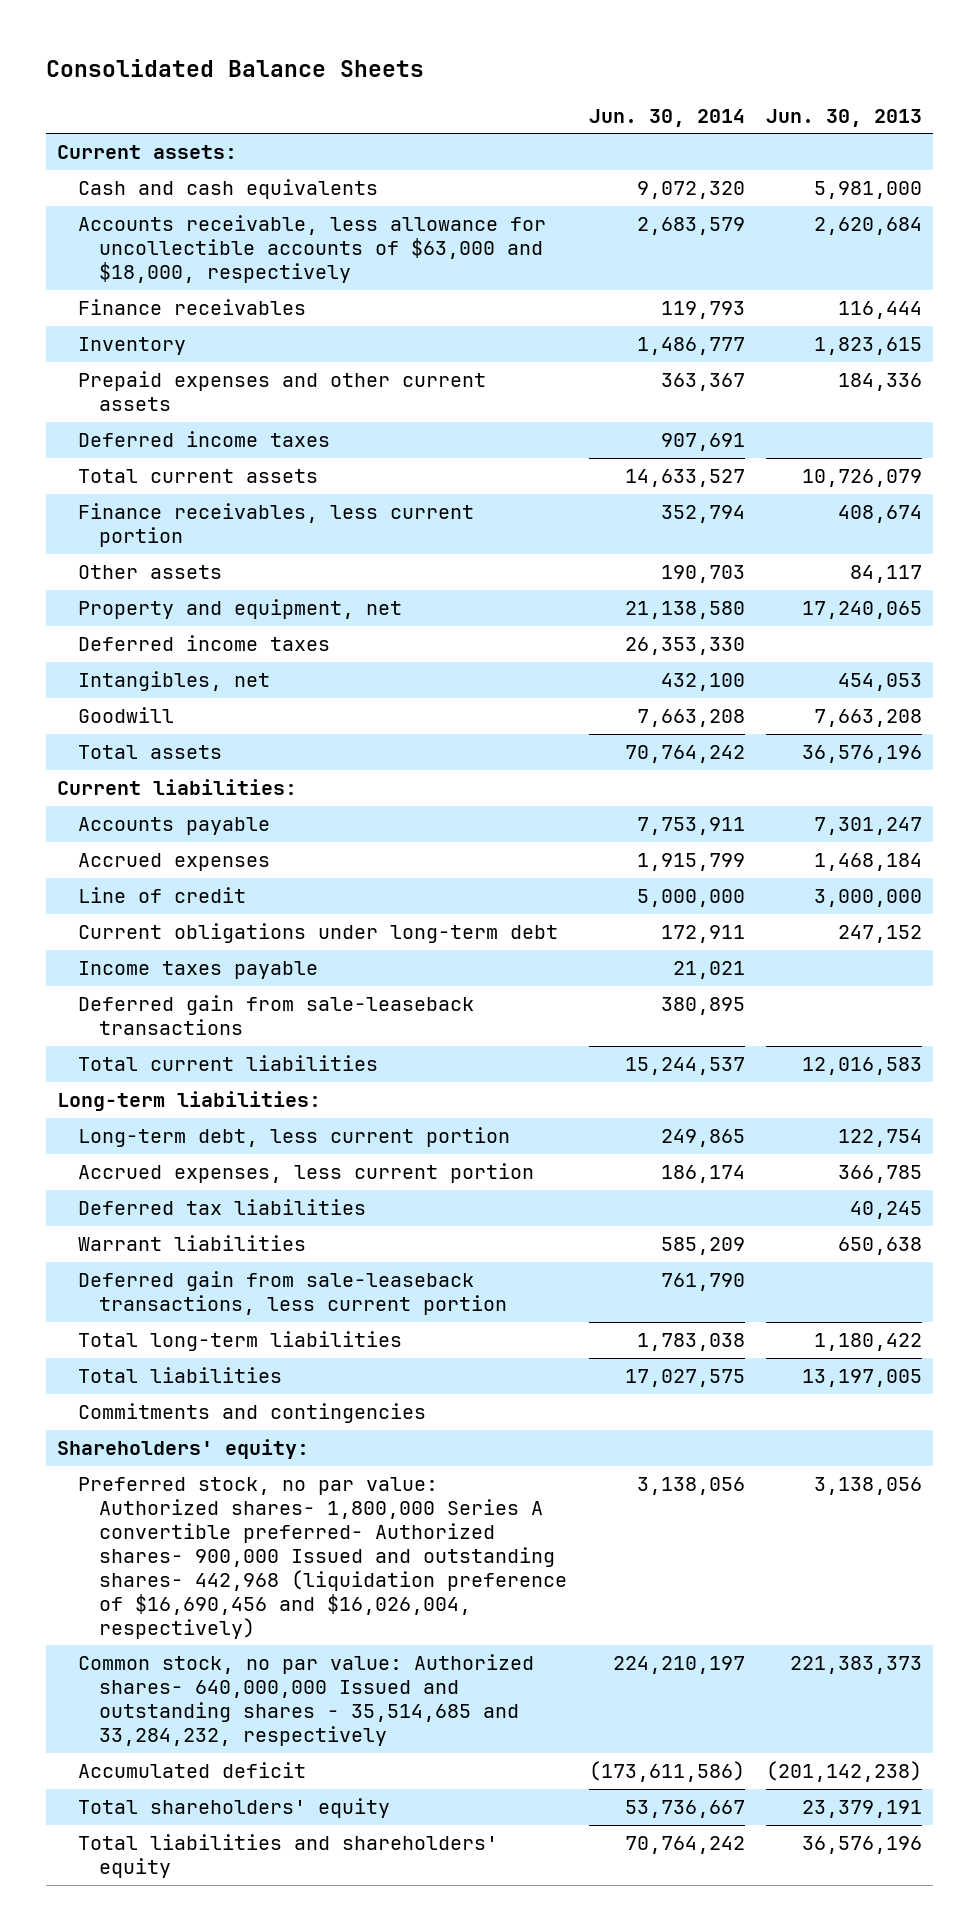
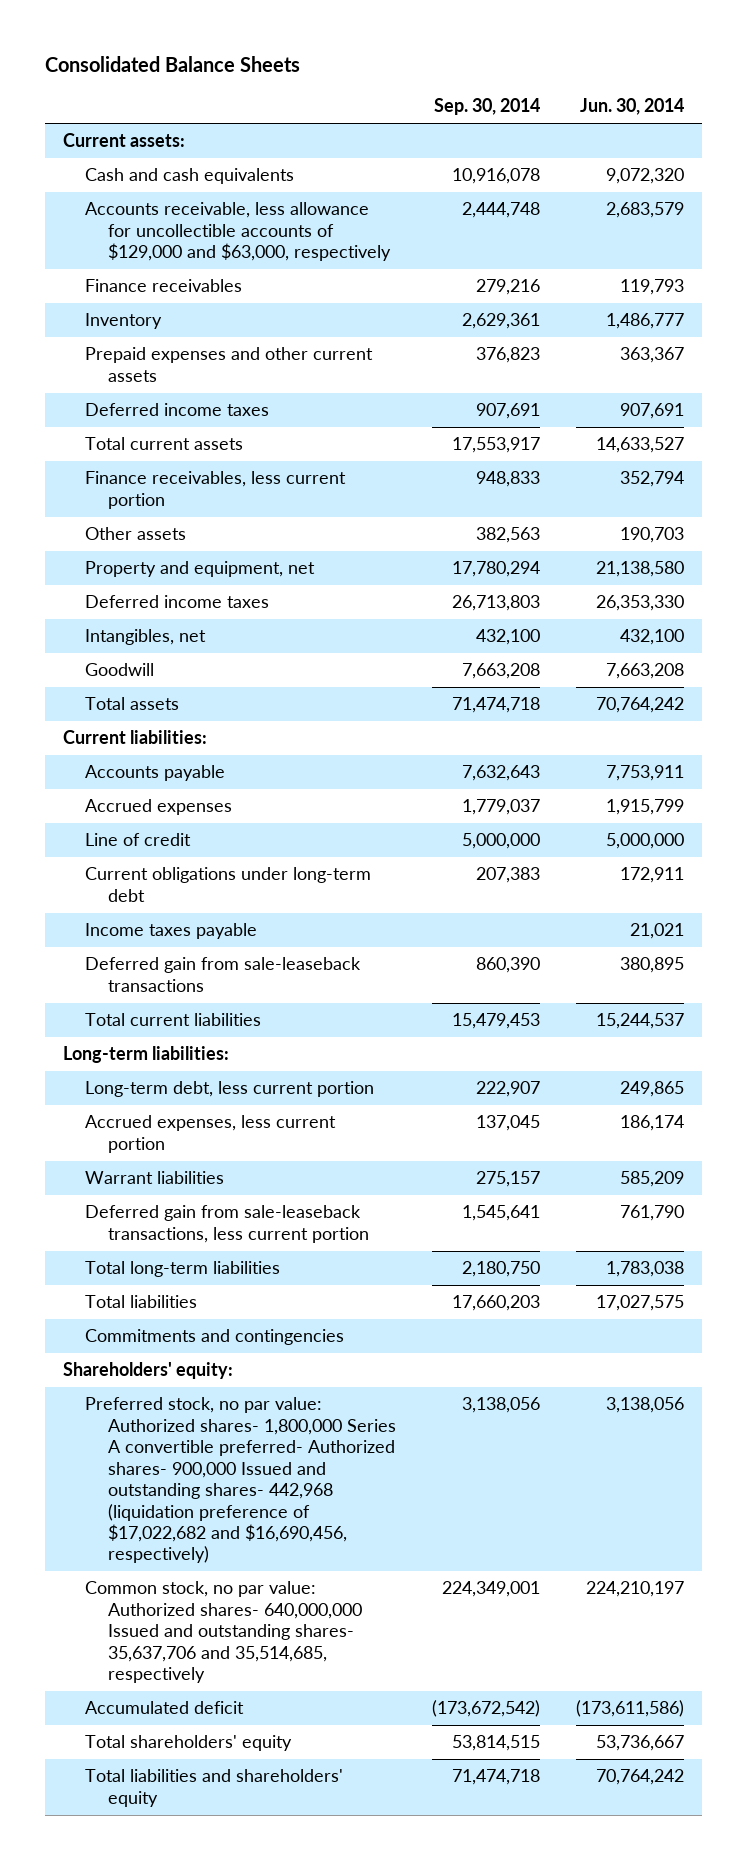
- | Jun. 30, 2014 | Jun. 30, 2013
+ | Sep. 30, 2014 | Jun. 30, 2014
- Accounts receivable, less allowance for uncollectible accounts of $63,000 and $18,000, respectively | 2,683,579 | 2,620,684
+ Accounts receivable, less allowance for uncollectible accounts of $129,000 and $63,000, respectively | 2,444,748 | 2,683,579
- Deferred tax liabilities | | 40,245
- Preferred stock, no par value: Authorized shares- 1,800,000 Series A convertible preferred- Authorized shares- 900,000 Issued and outstanding shares- 442,968 (liquidation preference of $16,690,456 and $16,026,004, respectively) | 3,138,056 | 3,138,056
- Common stock, no par value: Authorized shares- 640,000,000 Issued and outstanding shares - 35,514,685 and 33,284,232, respectively | 224,210,197 | 221,383,373
+ Preferred stock, no par value: Authorized shares- 1,800,000 Series A convertible preferred- Authorized shares- 900,000 Issued and outstanding shares- 442,968 (liquidation preference of $17,022,682 and $16,690,456, respectively) | 3,138,056 | 3,138,056
+ Common stock, no par value: Authorized shares- 640,000,000 Issued and outstanding shares- 35,637,706 and 35,514,685, respectively | 224,349,001 | 224,210,197

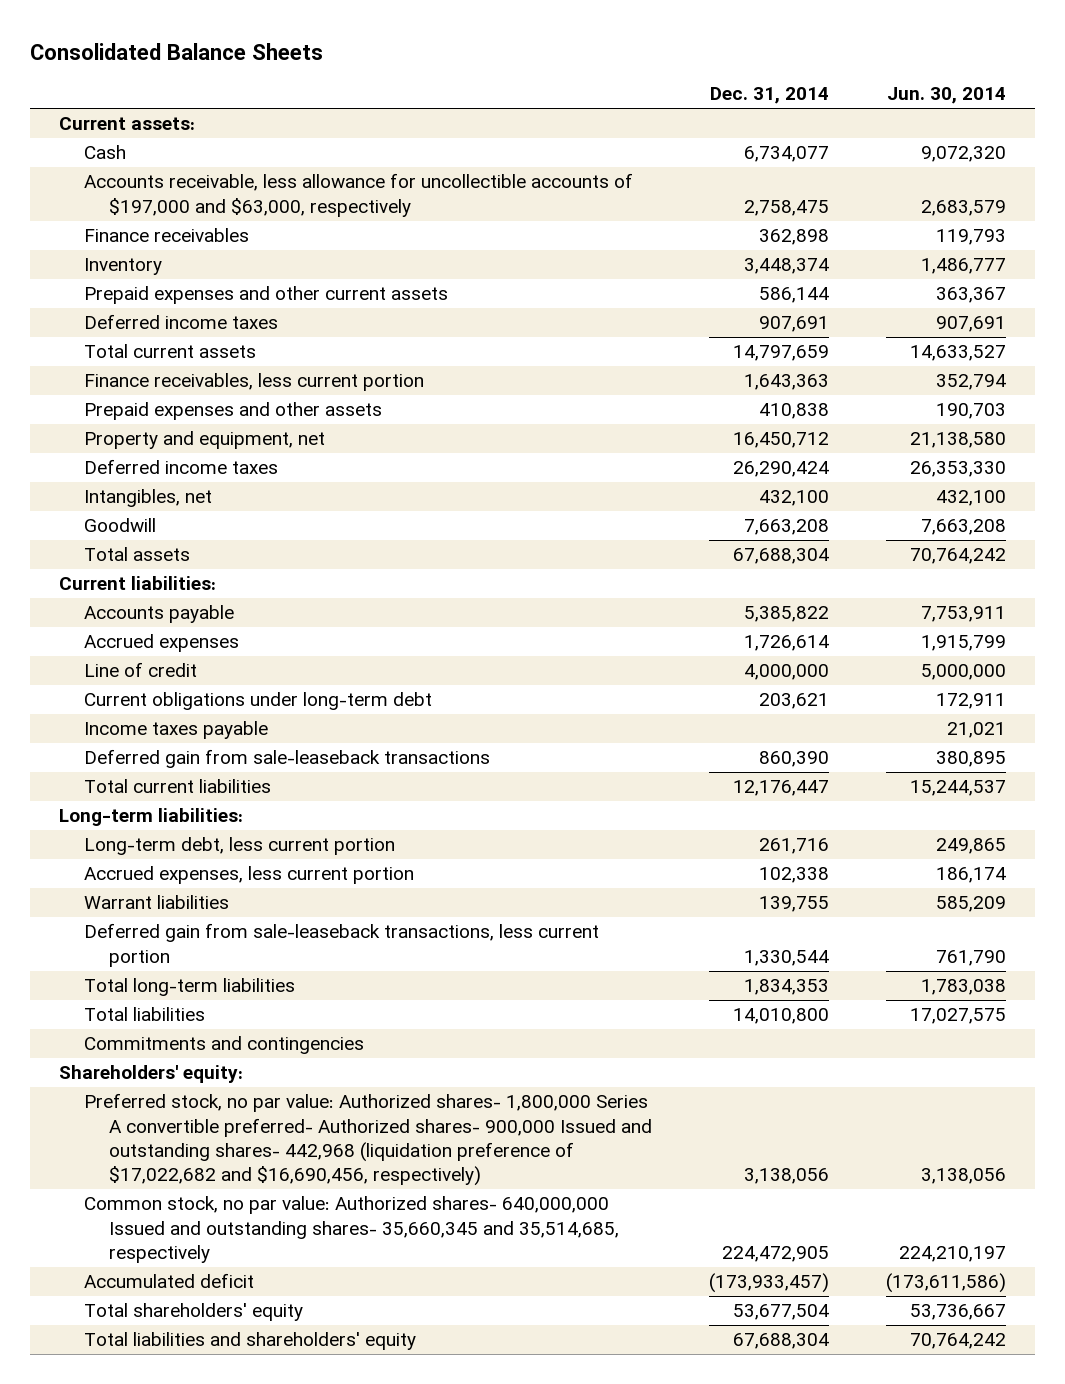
- | Sep. 30, 2014 | Jun. 30, 2014
+ | Dec. 31, 2014 | Jun. 30, 2014
- Cash and cash equivalents | 10,916,078 | 9,072,320
- Accounts receivable, less allowance for uncollectible accounts of $129,000 and $63,000, respectively | 2,444,748 | 2,683,579
+ Cash | 6,734,077 | 9,072,320
+ Accounts receivable, less allowance for uncollectible accounts of $197,000 and $63,000, respectively | 2,758,475 | 2,683,579
- Other assets | 382,563 | 190,703
+ Prepaid expenses and other assets | 410,838 | 190,703
- Common stock, no par value: Authorized shares- 640,000,000 Issued and outstanding shares- 35,637,706 and 35,514,685, respectively | 224,349,001 | 224,210,197
+ Common stock, no par value: Authorized shares- 640,000,000 Issued and outstanding shares- 35,660,345 and 35,514,685, respectively | 224,472,905 | 224,210,197

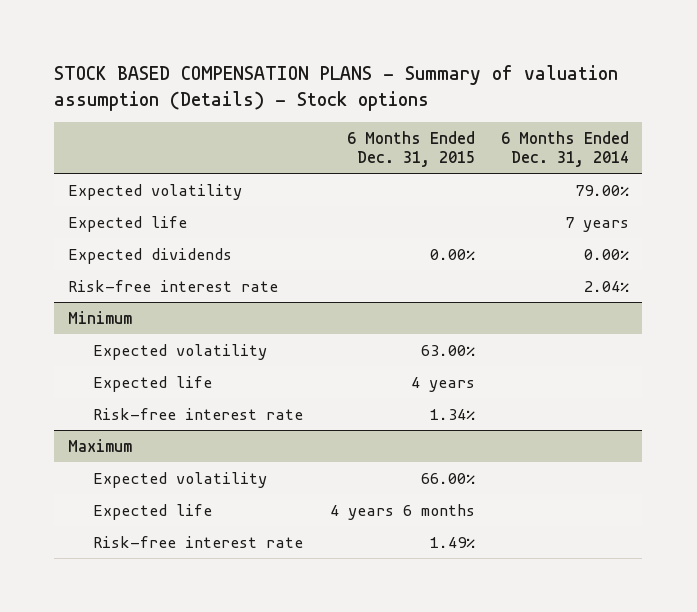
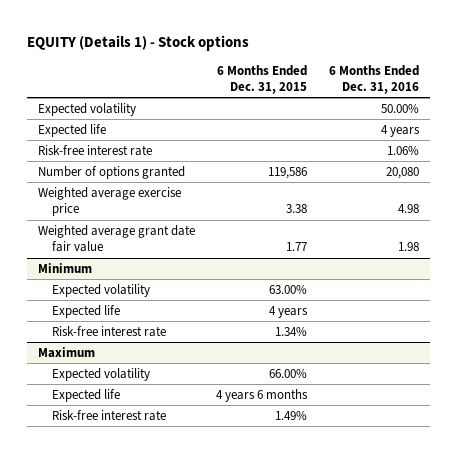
- STOCK BASED COMPENSATION PLANS - Summary of valuation assumption (Details) - Stock options
+ EQUITY (Details 1) - Stock options
- | 6 Months Ended Dec. 31, 2015 | 6 Months Ended Dec. 31, 2014
+ | 6 Months Ended Dec. 31, 2015 | 6 Months Ended Dec. 31, 2016
- Expected dividends | 0.00% | 0.00%
+ Number of options granted | 119,586 | 20,080
+ Weighted average exercise price | 3.38 | 4.98
+ Weighted average grant date fair value | 1.77 | 1.98

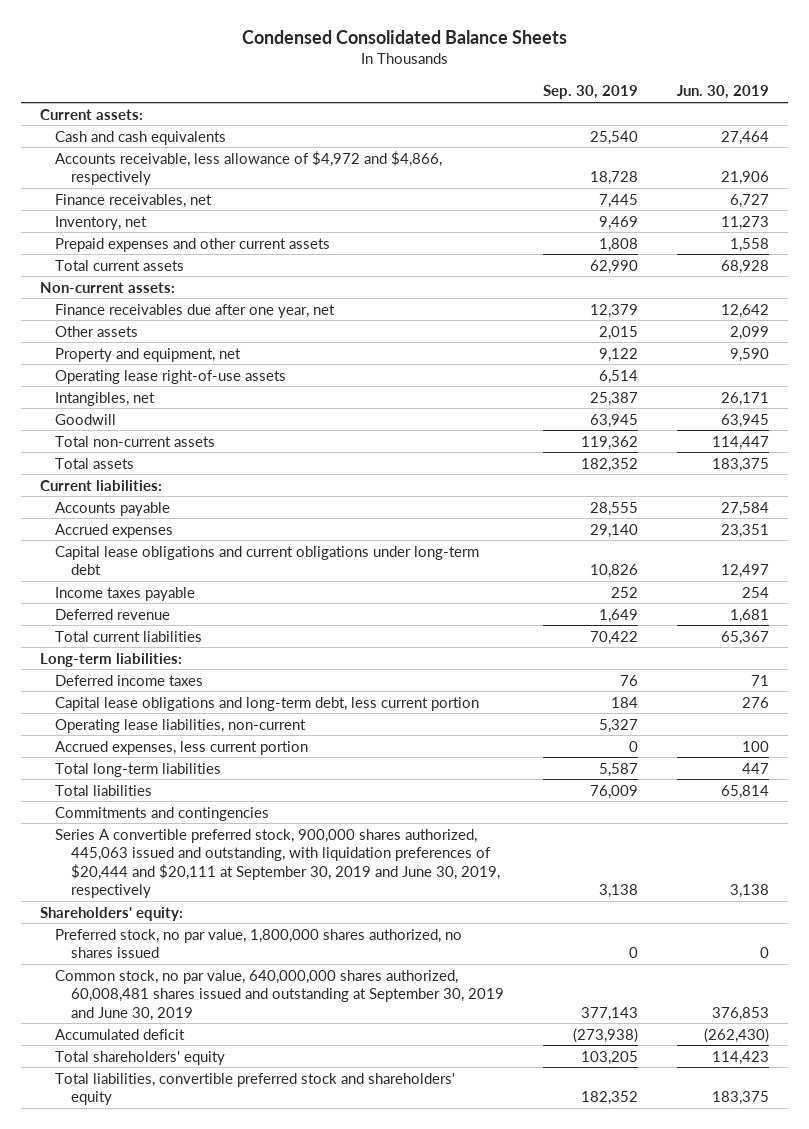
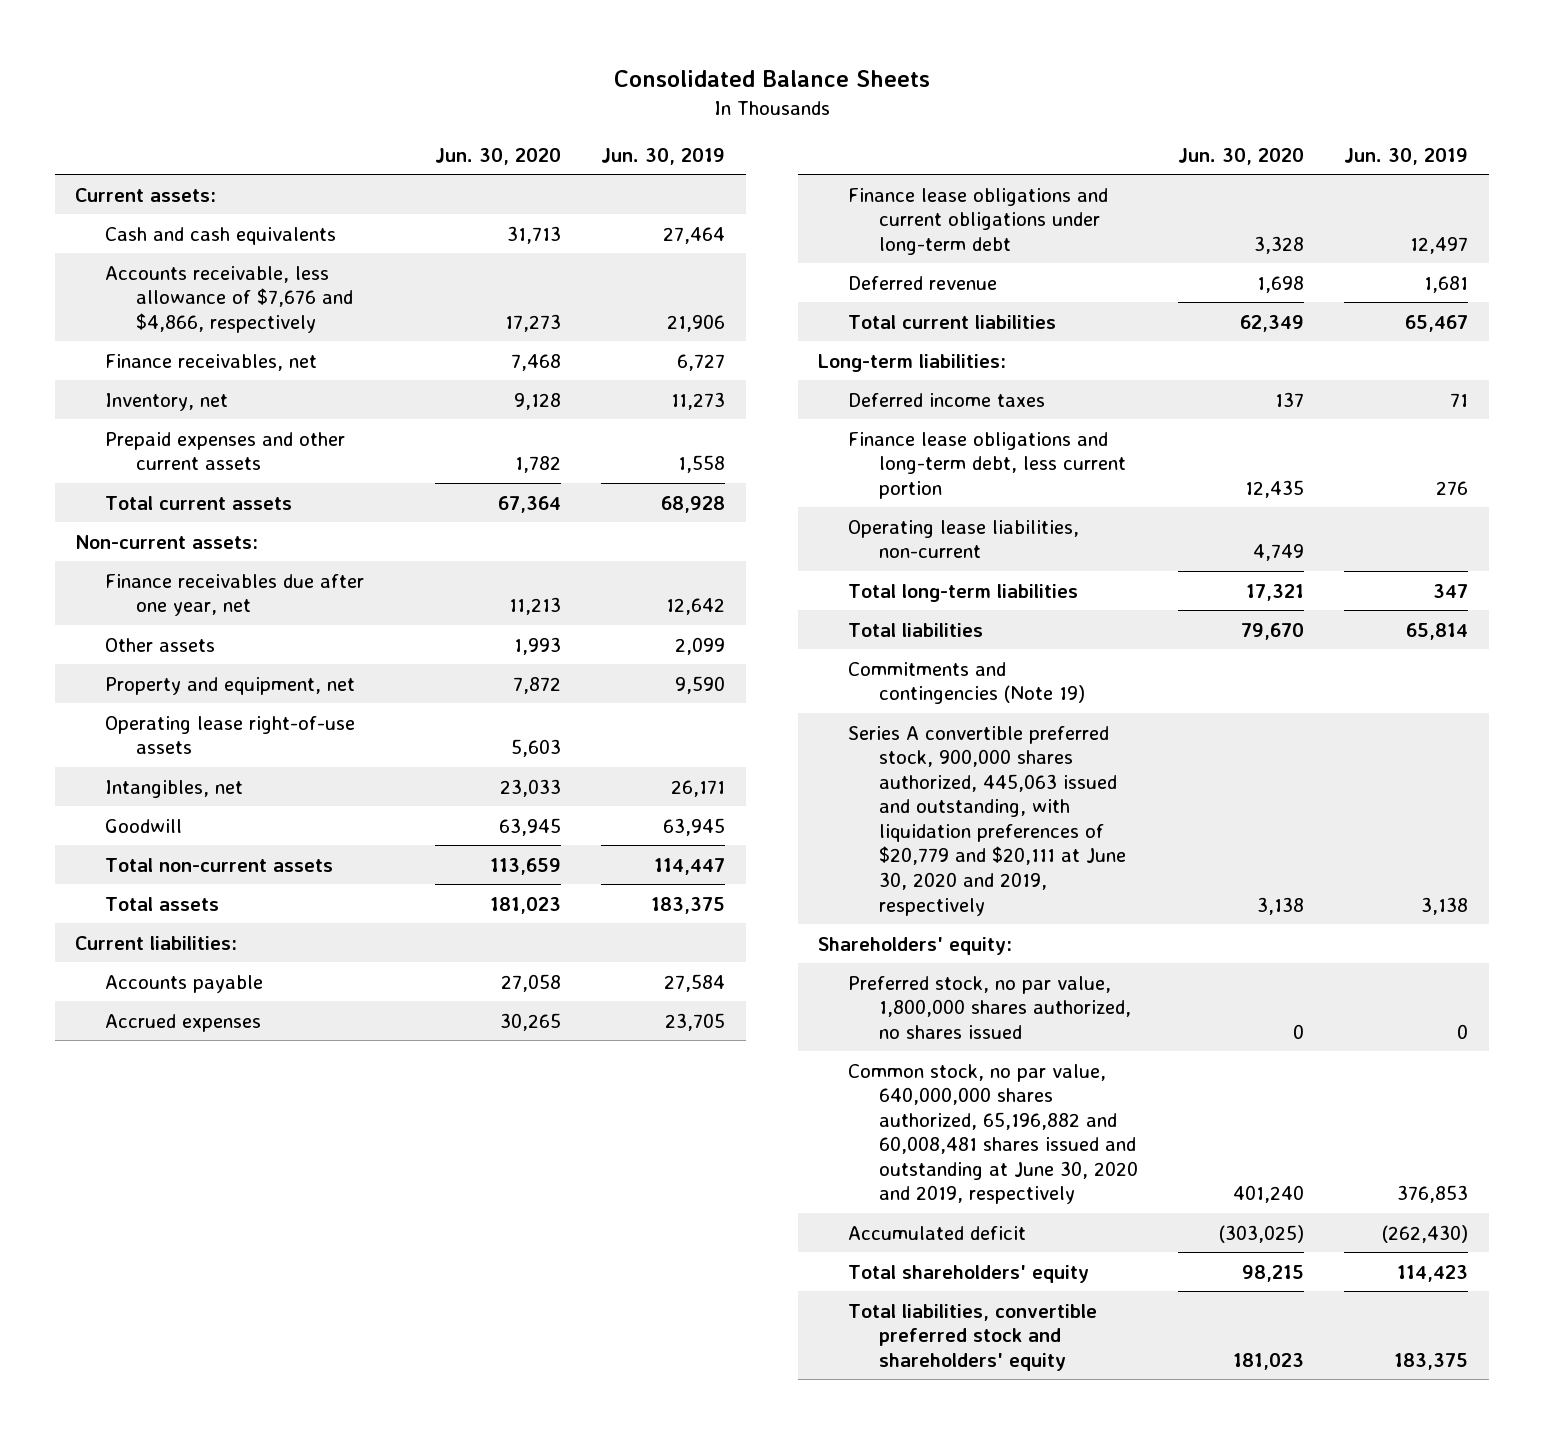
- Condensed Consolidated Balance Sheets
+ Consolidated Balance Sheets
- | Sep. 30, 2019 | Jun. 30, 2019
+ | Jun. 30, 2020 | Jun. 30, 2019
- Accounts receivable, less allowance of $4,972 and $4,866, respectively | 18,728 | 21,906
+ Accounts receivable, less allowance of $7,676 and $4,866, respectively | 17,273 | 21,906
- Accrued expenses | 29,140 | 23,351
- Capital lease obligations and current obligations under long-term debt | 10,826 | 12,497
- Income taxes payable | 252 | 254
+ Accrued expenses | 30,265 | 23,705
+ Finance lease obligations and current obligations under long-term debt | 3,328 | 12,497
- Total current liabilities | 70,422 | 65,367
+ Total current liabilities | 62,349 | 65,467
- Capital lease obligations and long-term debt, less current portion | 184 | 276
+ Finance lease obligations and long-term debt, less current portion | 12,435 | 276
- Accrued expenses, less current portion | 0 | 100
- Total long-term liabilities | 5,587 | 447
+ Total long-term liabilities | 17,321 | 347
- Commitments and contingencies
- Series A convertible preferred stock, 900,000 shares authorized, 445,063 issued and outstanding, with liquidation preferences of $20,444 and $20,111 at September 30, 2019 and June 30, 2019, respectively | 3,138 | 3,138
+ Commitments and contingencies (Note 19)
+ Series A convertible preferred stock, 900,000 shares authorized, 445,063 issued and outstanding, with liquidation preferences of $20,779 and $20,111 at June 30, 2020 and 2019, respectively | 3,138 | 3,138
- Common stock, no par value, 640,000,000 shares authorized, 60,008,481 shares issued and outstanding at September 30, 2019 and June 30, 2019 | 377,143 | 376,853
+ Common stock, no par value, 640,000,000 shares authorized, 65,196,882 and 60,008,481 shares issued and outstanding at June 30, 2020 and 2019, respectively | 401,240 | 376,853

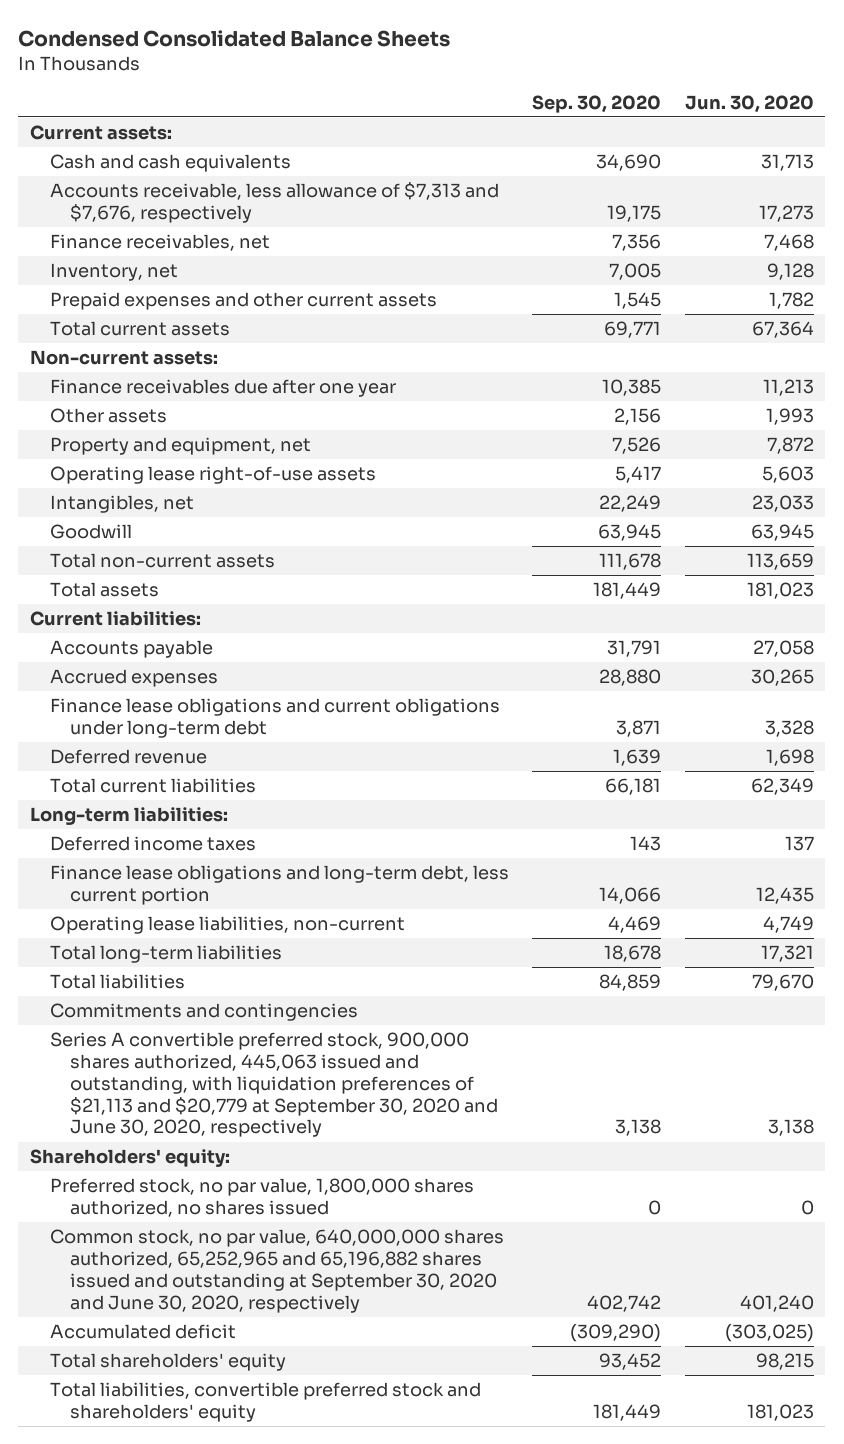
- Consolidated Balance Sheets
+ Condensed Consolidated Balance Sheets
- | Jun. 30, 2020 | Jun. 30, 2019
+ | Sep. 30, 2020 | Jun. 30, 2020
- Accounts receivable, less allowance of $7,676 and $4,866, respectively | 17,273 | 21,906
+ Accounts receivable, less allowance of $7,313 and $7,676, respectively | 19,175 | 17,273
- Finance receivables due after one year, net | 11,213 | 12,642
+ Finance receivables due after one year | 10,385 | 11,213
- Commitments and contingencies (Note 19)
- Series A convertible preferred stock, 900,000 shares authorized, 445,063 issued and outstanding, with liquidation preferences of $20,779 and $20,111 at June 30, 2020 and 2019, respectively | 3,138 | 3,138
+ Commitments and contingencies
+ Series A convertible preferred stock, 900,000 shares authorized, 445,063 issued and outstanding, with liquidation preferences of $21,113 and $20,779 at September 30, 2020 and June 30, 2020, respectively | 3,138 | 3,138
- Common stock, no par value, 640,000,000 shares authorized, 65,196,882 and 60,008,481 shares issued and outstanding at June 30, 2020 and 2019, respectively | 401,240 | 376,853
+ Common stock, no par value, 640,000,000 shares authorized, 65,252,965 and 65,196,882 shares issued and outstanding at September 30, 2020 and June 30, 2020, respectively | 402,742 | 401,240

